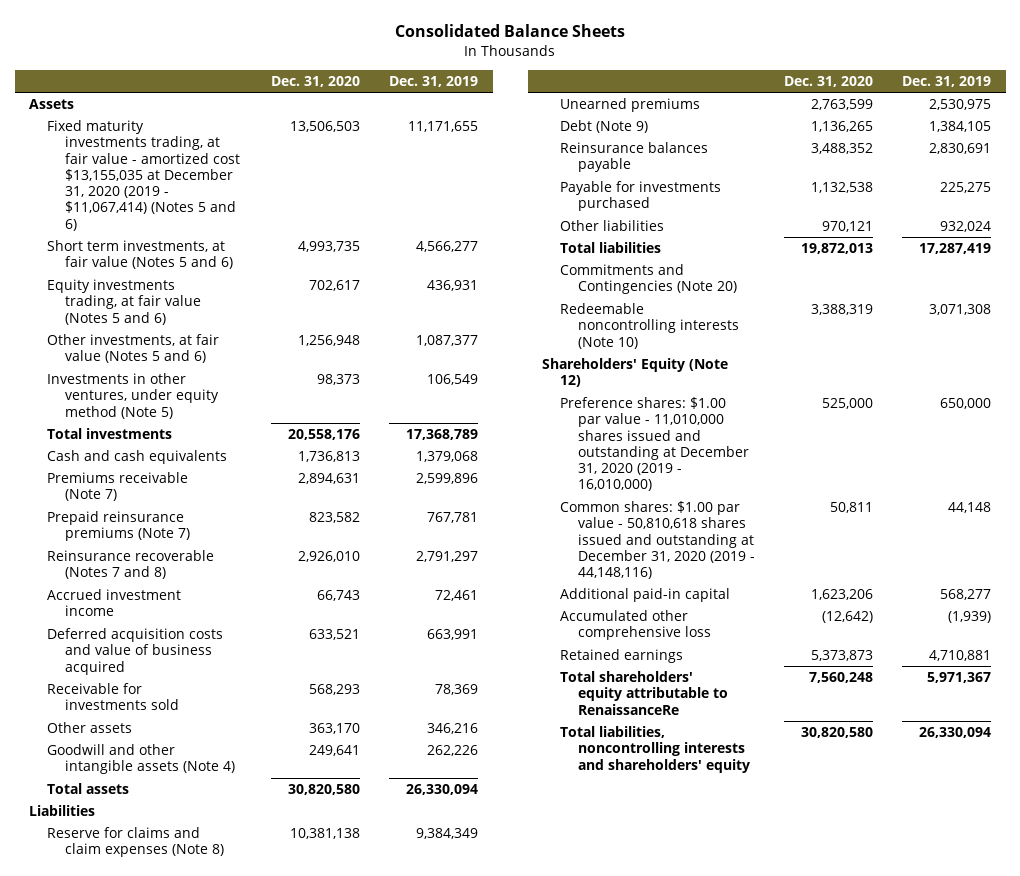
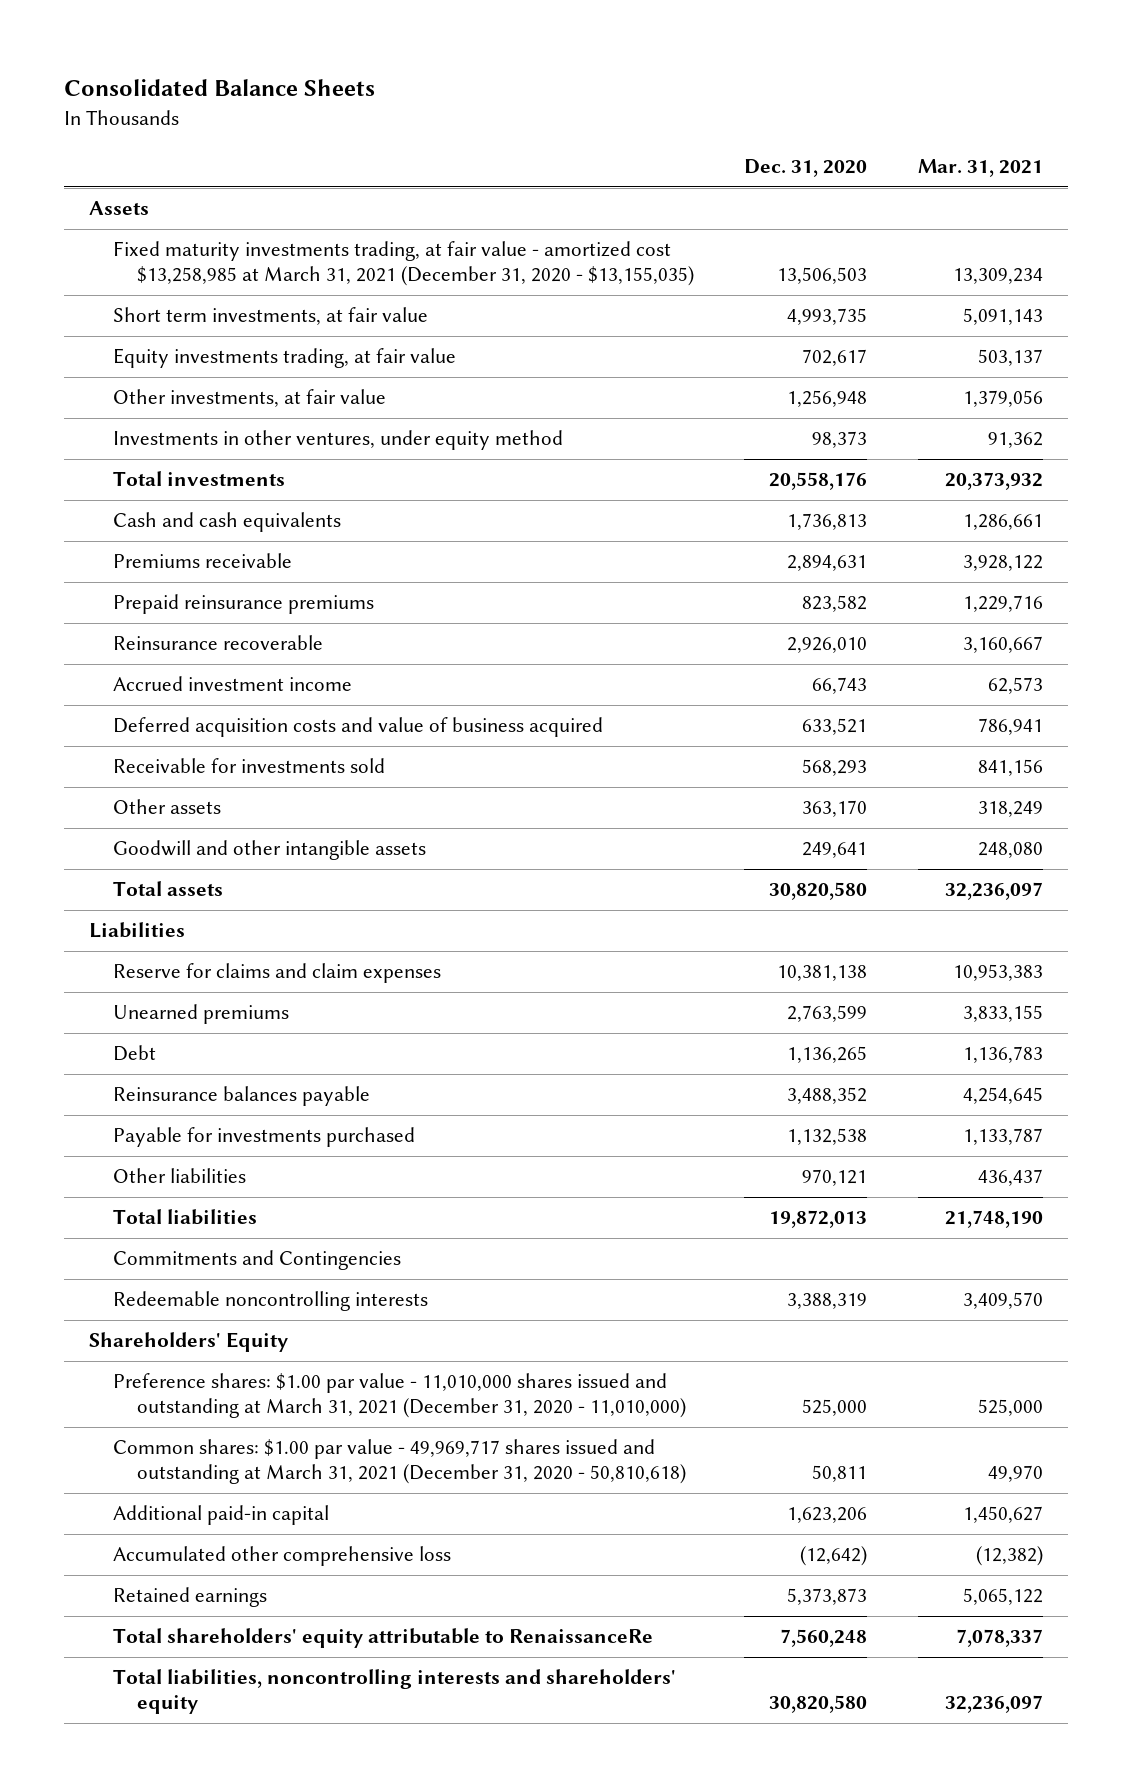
- | Dec. 31, 2020 | Dec. 31, 2019
+ | Dec. 31, 2020 | Mar. 31, 2021
- Fixed maturity investments trading, at fair value - amortized cost $13,155,035 at December 31, 2020 (2019 - $11,067,414) (Notes 5 and 6) | 13,506,503 | 11,171,655
- Short term investments, at fair value (Notes 5 and 6) | 4,993,735 | 4,566,277
- Equity investments trading, at fair value (Notes 5 and 6) | 702,617 | 436,931
- Other investments, at fair value (Notes 5 and 6) | 1,256,948 | 1,087,377
- Investments in other ventures, under equity method (Note 5) | 98,373 | 106,549
+ Fixed maturity investments trading, at fair value - amortized cost $13,258,985 at March 31, 2021 (December 31, 2020 - $13,155,035) | 13,506,503 | 13,309,234
+ Short term investments, at fair value | 4,993,735 | 5,091,143
+ Equity investments trading, at fair value | 702,617 | 503,137
+ Other investments, at fair value | 1,256,948 | 1,379,056
+ Investments in other ventures, under equity method | 98,373 | 91,362
- Premiums receivable (Note 7) | 2,894,631 | 2,599,896
- Prepaid reinsurance premiums (Note 7) | 823,582 | 767,781
- Reinsurance recoverable (Notes 7 and 8) | 2,926,010 | 2,791,297
+ Premiums receivable | 2,894,631 | 3,928,122
+ Prepaid reinsurance premiums | 823,582 | 1,229,716
+ Reinsurance recoverable | 2,926,010 | 3,160,667
- Goodwill and other intangible assets (Note 4) | 249,641 | 262,226
+ Goodwill and other intangible assets | 249,641 | 248,080
- Reserve for claims and claim expenses (Note 8) | 10,381,138 | 9,384,349
+ Reserve for claims and claim expenses | 10,381,138 | 10,953,383
- Debt (Note 9) | 1,136,265 | 1,384,105
+ Debt | 1,136,265 | 1,136,783
- Commitments and Contingencies (Note 20)
- Redeemable noncontrolling interests (Note 10) | 3,388,319 | 3,071,308
- Shareholders' Equity (Note 12)
- Preference shares: $1.00 par value - 11,010,000 shares issued and outstanding at December 31, 2020 (2019 - 16,010,000) | 525,000 | 650,000
- Common shares: $1.00 par value - 50,810,618 shares issued and outstanding at December 31, 2020 (2019 - 44,148,116) | 50,811 | 44,148
+ Commitments and Contingencies
+ Redeemable noncontrolling interests | 3,388,319 | 3,409,570
+ Shareholders' Equity
+ Preference shares: $1.00 par value - 11,010,000 shares issued and outstanding at March 31, 2021 (December 31, 2020 - 11,010,000) | 525,000 | 525,000
+ Common shares: $1.00 par value - 49,969,717 shares issued and outstanding at March 31, 2021 (December 31, 2020 - 50,810,618) | 50,811 | 49,970

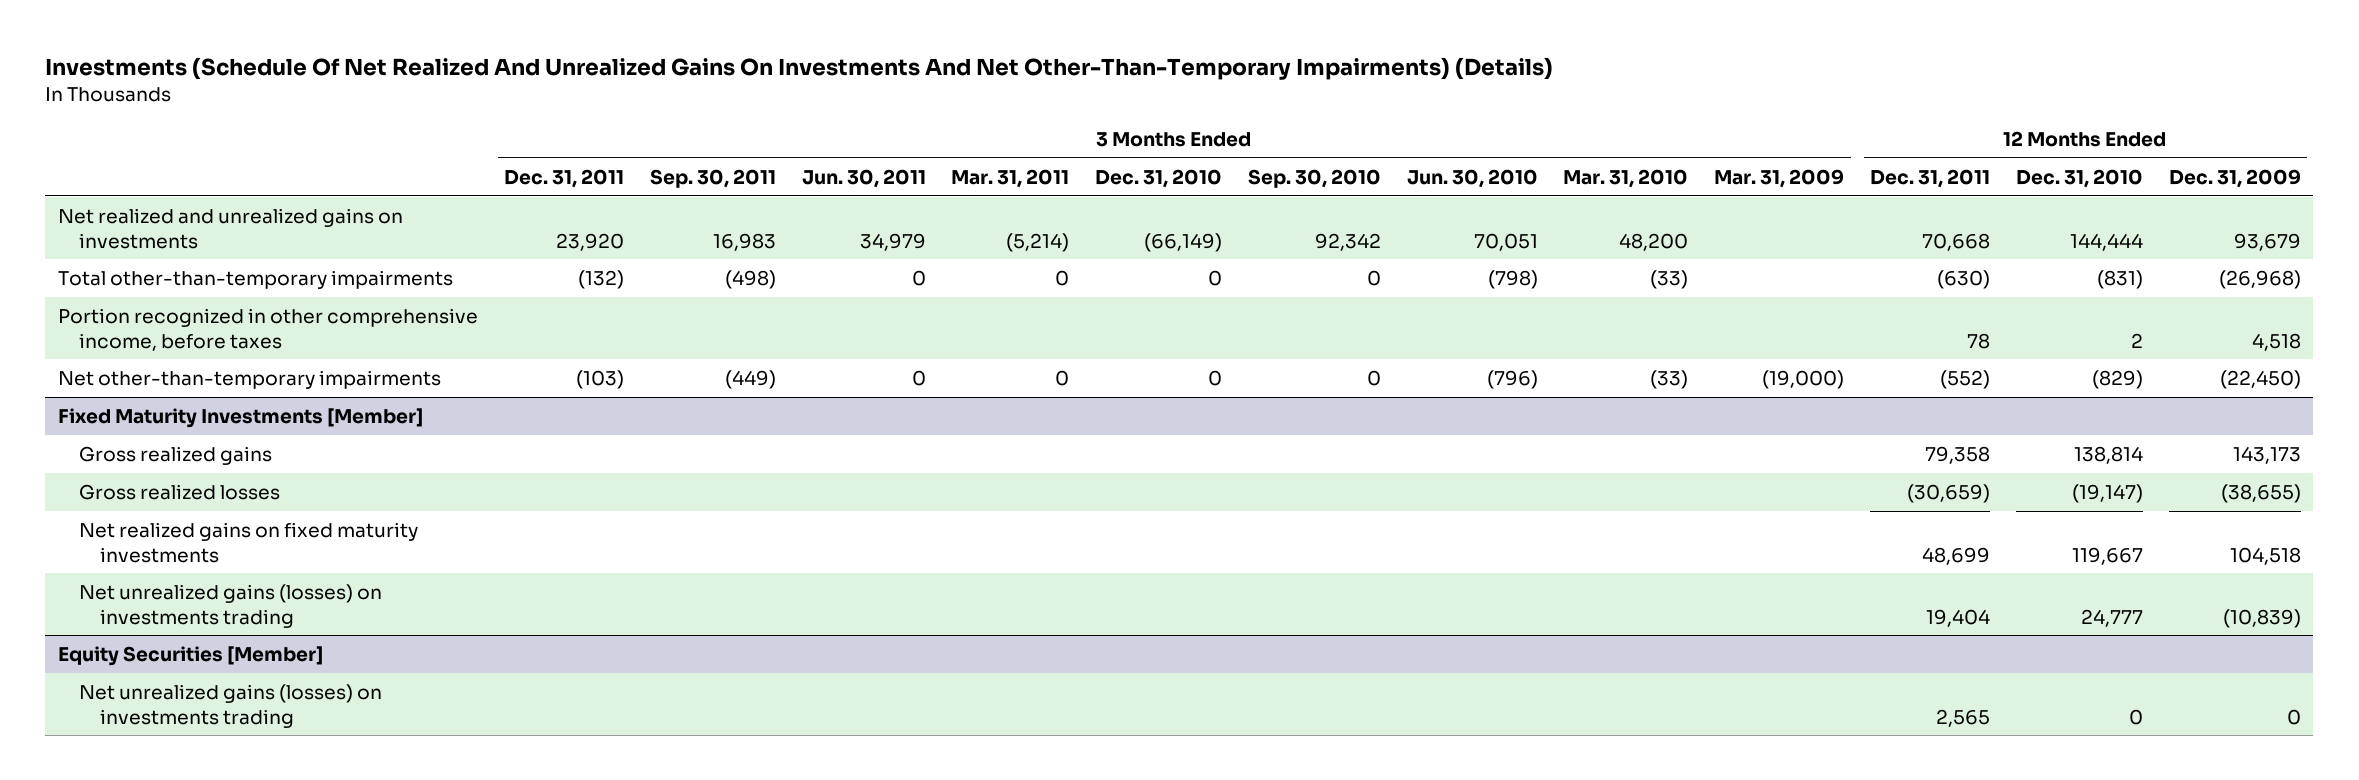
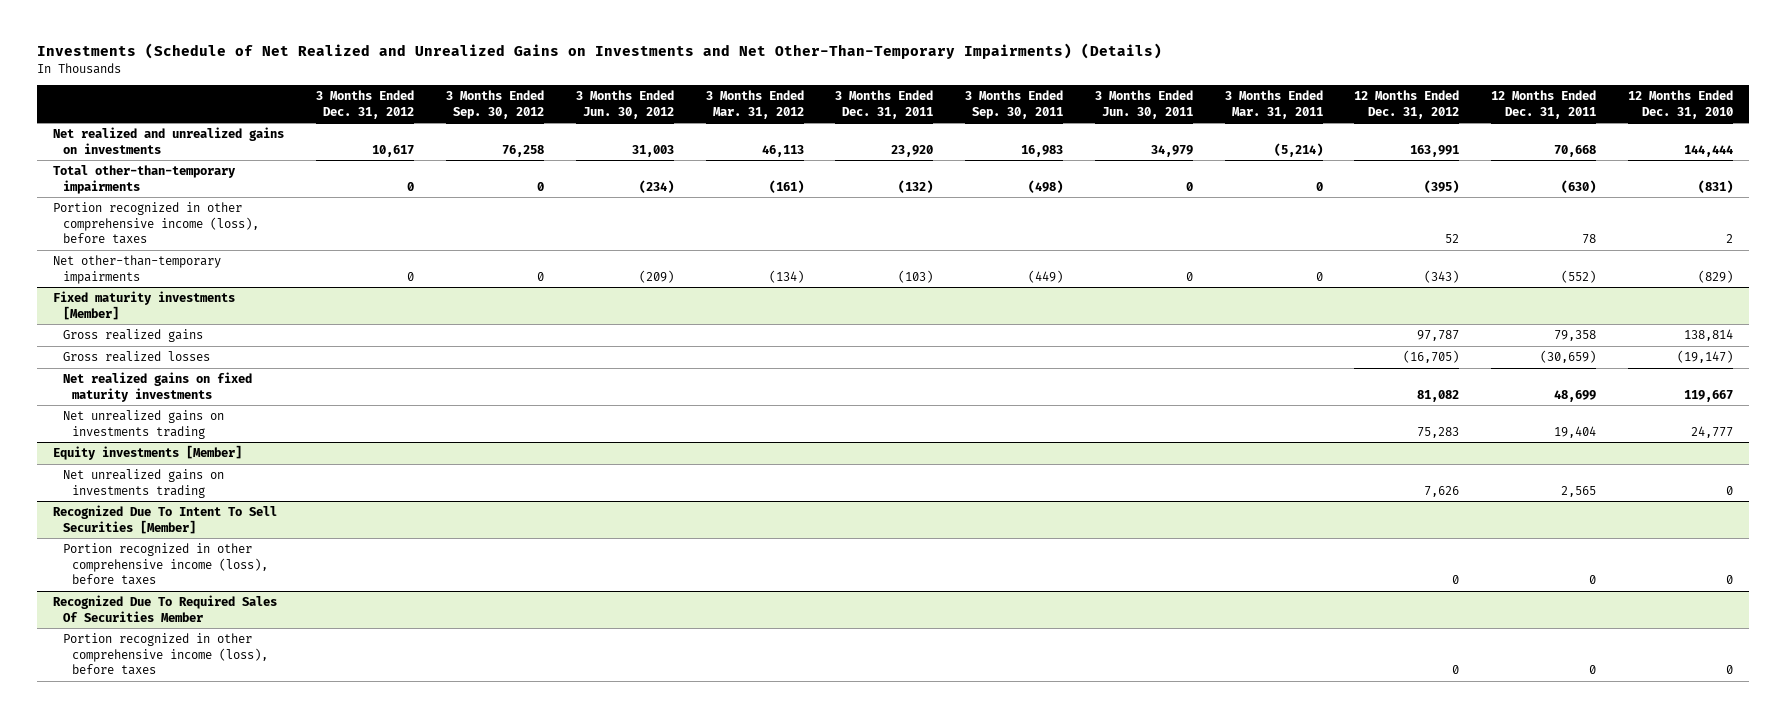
- Investments (Schedule Of Net Realized And Unrealized Gains On Investments And Net Other-Than-Temporary Impairments) (Details)
+ Investments (Schedule of Net Realized and Unrealized Gains on Investments and Net Other-Than-Temporary Impairments) (Details)
- | 3 Months Ended Dec. 31, 2011 | 3 Months Ended Sep. 30, 2011 | 3 Months Ended Jun. 30, 2011 | 3 Months Ended Mar. 31, 2011 | 3 Months Ended Dec. 31, 2010 | 3 Months Ended Sep. 30, 2010 | 3 Months Ended Jun. 30, 2010 | 3 Months Ended Mar. 31, 2010 | 3 Months Ended Mar. 31, 2009 | 12 Months Ended Dec. 31, 2011 | 12 Months Ended Dec. 31, 2010 | 12 Months Ended Dec. 31, 2009
+ | 3 Months Ended Dec. 31, 2012 | 3 Months Ended Sep. 30, 2012 | 3 Months Ended Jun. 30, 2012 | 3 Months Ended Mar. 31, 2012 | 3 Months Ended Dec. 31, 2011 | 3 Months Ended Sep. 30, 2011 | 3 Months Ended Jun. 30, 2011 | 3 Months Ended Mar. 31, 2011 | 12 Months Ended Dec. 31, 2012 | 12 Months Ended Dec. 31, 2011 | 12 Months Ended Dec. 31, 2010
- Portion recognized in other comprehensive income, before taxes | | | | | | | | | | 78 | 2 | 4,518
+ Portion recognized in other comprehensive income (loss), before taxes | | | | | | | | | 52 | 78 | 2
- Fixed Maturity Investments [Member]
+ Fixed maturity investments [Member]
- Net unrealized gains (losses) on investments trading | | | | | | | | | | 19,404 | 24,777 | (10,839)
- Equity Securities [Member]
- Net unrealized gains (losses) on investments trading | | | | | | | | | | 2,565 | 0 | 0
+ Net unrealized gains on investments trading | | | | | | | | | 75,283 | 19,404 | 24,777
+ Equity investments [Member]
+ Net unrealized gains on investments trading | | | | | | | | | 7,626 | 2,565 | 0
+ Recognized Due To Intent To Sell Securities [Member]
+ Portion recognized in other comprehensive income (loss), before taxes | | | | | | | | | 0 | 0 | 0
+ Recognized Due To Required Sales Of Securities Member
+ Portion recognized in other comprehensive income (loss), before taxes | | | | | | | | | 0 | 0 | 0

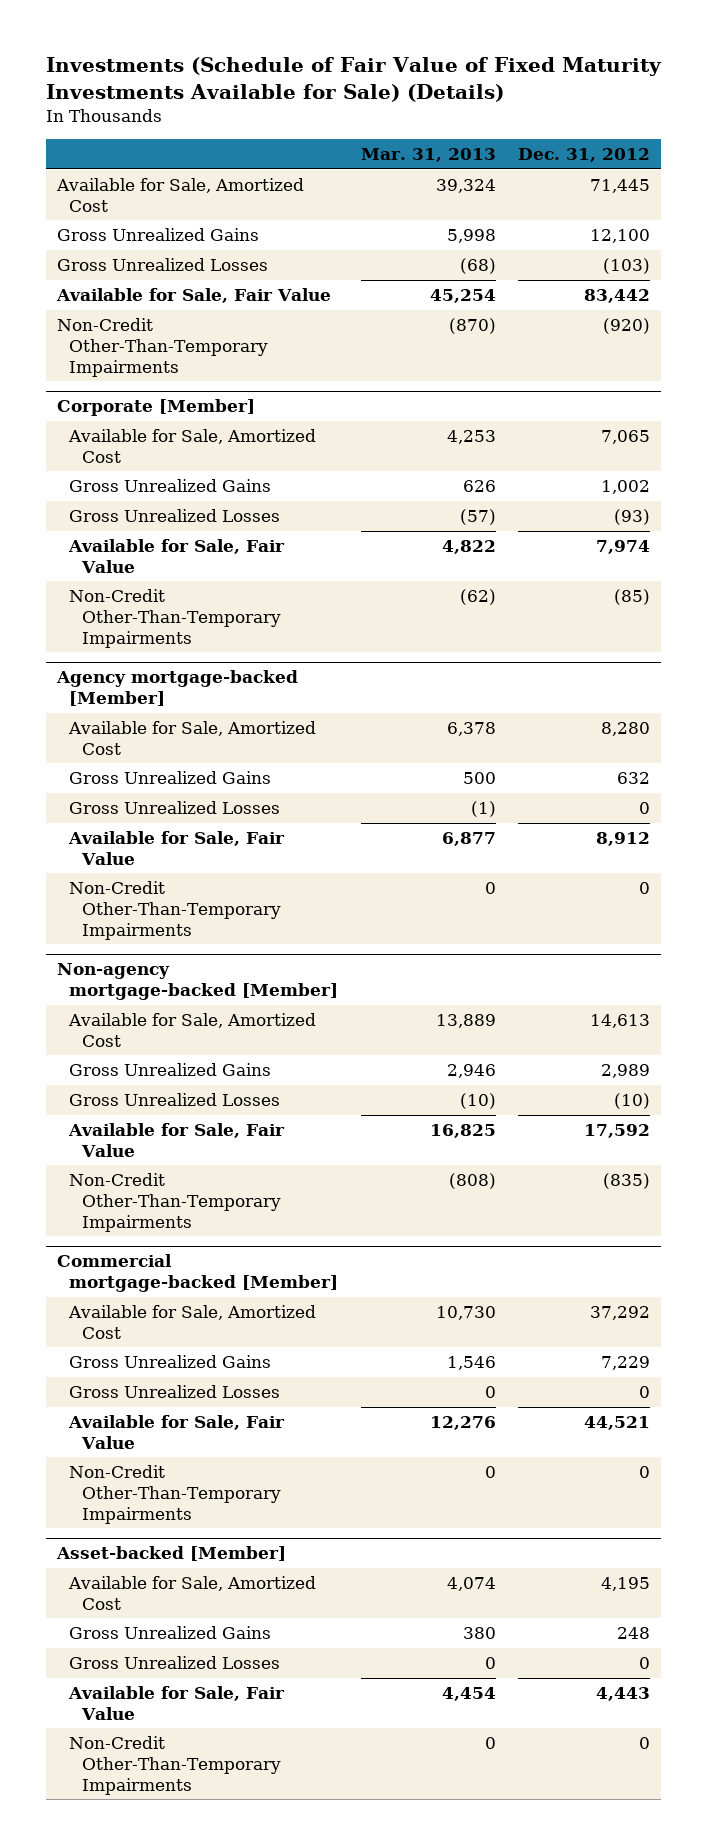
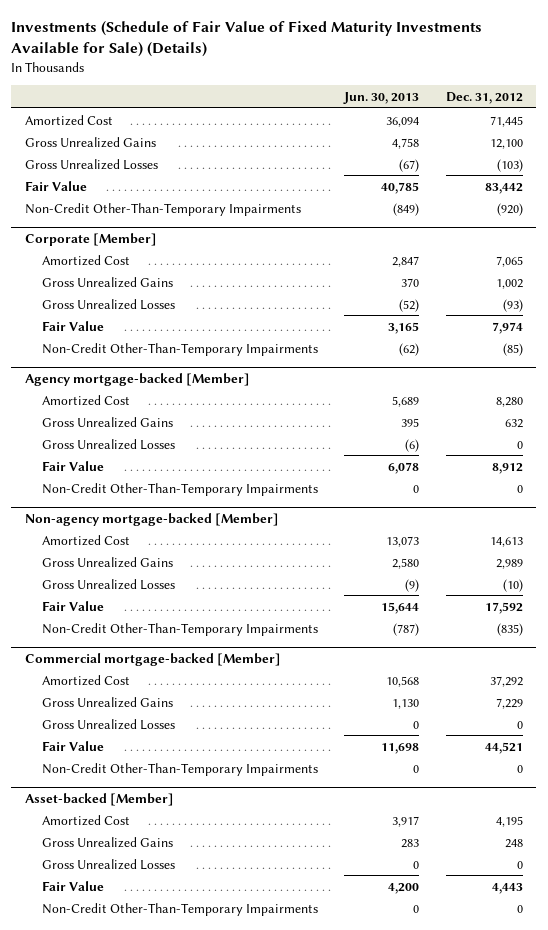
- | Mar. 31, 2013 | Dec. 31, 2012
+ | Jun. 30, 2013 | Dec. 31, 2012
- Available for Sale, Amortized Cost | 39,324 | 71,445
+ Amortized Cost | 36,094 | 71,445
- Available for Sale, Fair Value | 45,254 | 83,442
+ Fair Value | 40,785 | 83,442
@ Corporate [Member]
- Available for Sale, Amortized Cost | 4,253 | 7,065
+ Amortized Cost | 2,847 | 7,065
- Available for Sale, Fair Value | 4,822 | 7,974
+ Fair Value | 3,165 | 7,974
@ Agency mortgage-backed [Member]
- Available for Sale, Amortized Cost | 6,378 | 8,280
+ Amortized Cost | 5,689 | 8,280
- Available for Sale, Fair Value | 6,877 | 8,912
+ Fair Value | 6,078 | 8,912
@ Non-agency mortgage-backed [Member]
- Available for Sale, Amortized Cost | 13,889 | 14,613
+ Amortized Cost | 13,073 | 14,613
- Available for Sale, Fair Value | 16,825 | 17,592
+ Fair Value | 15,644 | 17,592
@ Commercial mortgage-backed [Member]
- Available for Sale, Amortized Cost | 10,730 | 37,292
+ Amortized Cost | 10,568 | 37,292
- Available for Sale, Fair Value | 12,276 | 44,521
+ Fair Value | 11,698 | 44,521
@ Asset-backed [Member]
- Available for Sale, Amortized Cost | 4,074 | 4,195
+ Amortized Cost | 3,917 | 4,195
- Available for Sale, Fair Value | 4,454 | 4,443
+ Fair Value | 4,200 | 4,443

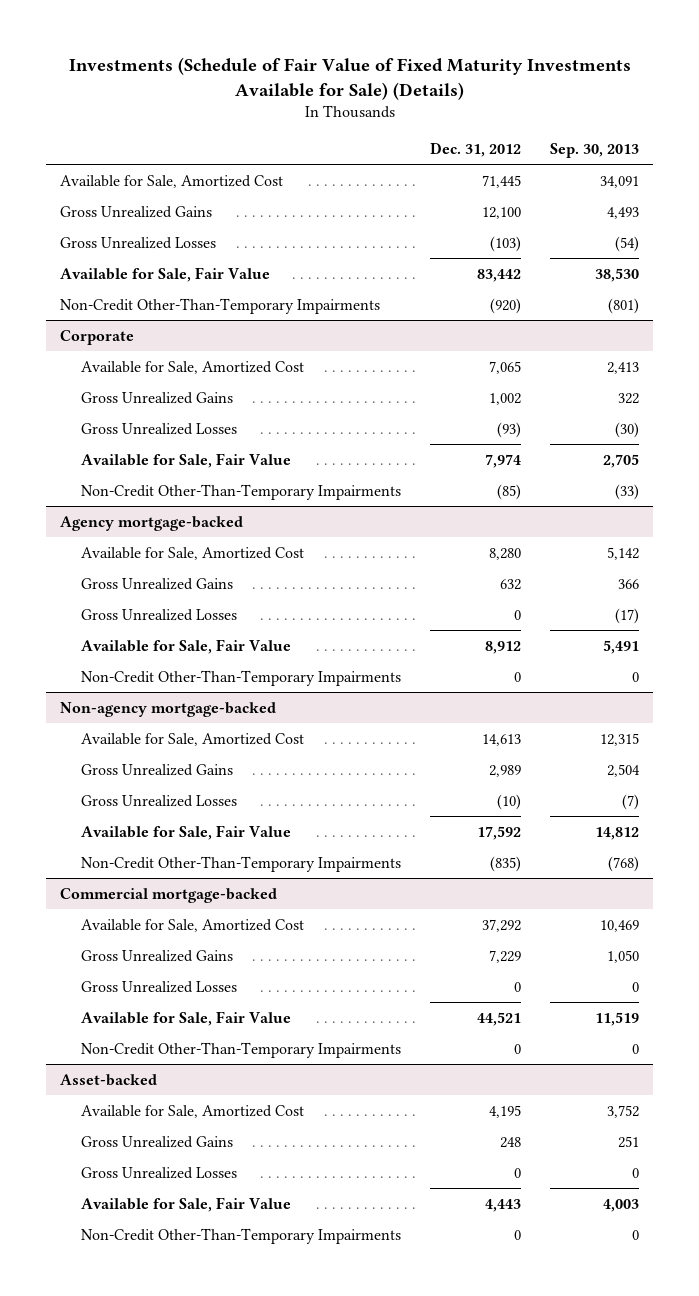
- | Jun. 30, 2013 | Dec. 31, 2012
+ | Dec. 31, 2012 | Sep. 30, 2013
- Amortized Cost | 36,094 | 71,445
+ Available for Sale, Amortized Cost | 71,445 | 34,091
- Fair Value | 40,785 | 83,442
+ Available for Sale, Fair Value | 83,442 | 38,530
- Corporate [Member]
- Amortized Cost | 2,847 | 7,065
+ Corporate
+ Available for Sale, Amortized Cost | 7,065 | 2,413
- Fair Value | 3,165 | 7,974
+ Available for Sale, Fair Value | 7,974 | 2,705
- Agency mortgage-backed [Member]
- Amortized Cost | 5,689 | 8,280
+ Agency mortgage-backed
+ Available for Sale, Amortized Cost | 8,280 | 5,142
- Fair Value | 6,078 | 8,912
+ Available for Sale, Fair Value | 8,912 | 5,491
- Non-agency mortgage-backed [Member]
- Amortized Cost | 13,073 | 14,613
+ Non-agency mortgage-backed
+ Available for Sale, Amortized Cost | 14,613 | 12,315
- Fair Value | 15,644 | 17,592
+ Available for Sale, Fair Value | 17,592 | 14,812
- Commercial mortgage-backed [Member]
- Amortized Cost | 10,568 | 37,292
+ Commercial mortgage-backed
+ Available for Sale, Amortized Cost | 37,292 | 10,469
- Fair Value | 11,698 | 44,521
+ Available for Sale, Fair Value | 44,521 | 11,519
- Asset-backed [Member]
- Amortized Cost | 3,917 | 4,195
+ Asset-backed
+ Available for Sale, Amortized Cost | 4,195 | 3,752
- Fair Value | 4,200 | 4,443
+ Available for Sale, Fair Value | 4,443 | 4,003

